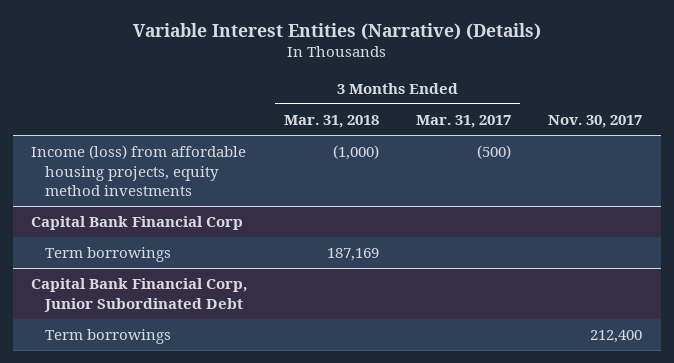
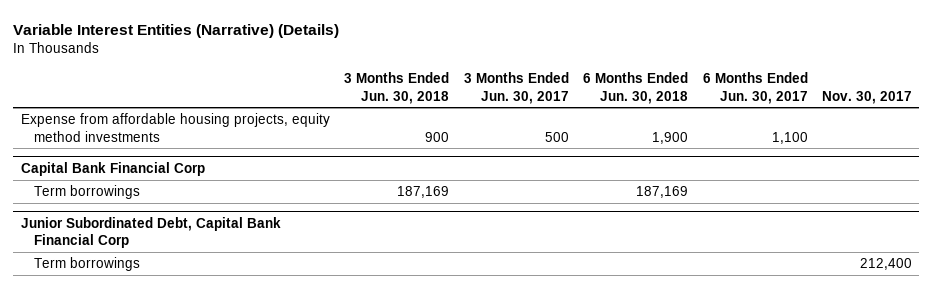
- | 3 Months Ended Mar. 31, 2018 | 3 Months Ended Mar. 31, 2017 | Nov. 30, 2017
+ | 3 Months Ended Jun. 30, 2018 | 3 Months Ended Jun. 30, 2017 | 6 Months Ended Jun. 30, 2018 | 6 Months Ended Jun. 30, 2017 | Nov. 30, 2017
- Income (loss) from affordable housing projects, equity method investments | (1,000) | (500) |
+ Expense from affordable housing projects, equity method investments | 900 | 500 | 1,900 | 1,100 |
- Capital Bank Financial Corp, Junior Subordinated Debt
+ Junior Subordinated Debt, Capital Bank Financial Corp

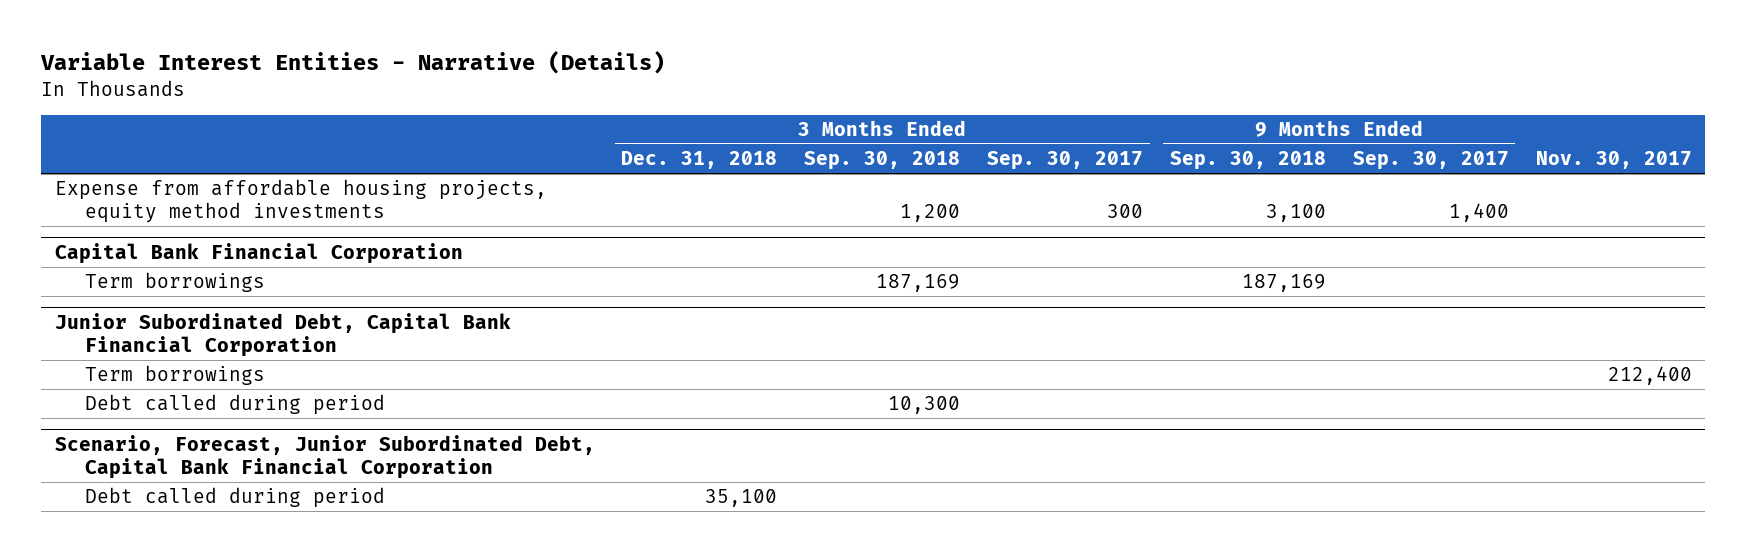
- Variable Interest Entities (Narrative) (Details)
+ Variable Interest Entities - Narrative (Details)
- | 3 Months Ended Jun. 30, 2018 | 3 Months Ended Jun. 30, 2017 | 6 Months Ended Jun. 30, 2018 | 6 Months Ended Jun. 30, 2017 | Nov. 30, 2017
+ | 3 Months Ended Dec. 31, 2018 | 3 Months Ended Sep. 30, 2018 | 3 Months Ended Sep. 30, 2017 | 9 Months Ended Sep. 30, 2018 | 9 Months Ended Sep. 30, 2017 | Nov. 30, 2017
- Capital Bank Financial Corp
+ Capital Bank Financial Corporation
- Junior Subordinated Debt, Capital Bank Financial Corp
+ Junior Subordinated Debt, Capital Bank Financial Corporation
+ Debt called during period | | 10,300 | | | |
+ Scenario, Forecast, Junior Subordinated Debt, Capital Bank Financial Corporation
+ Debt called during period | 35,100 | | | | |

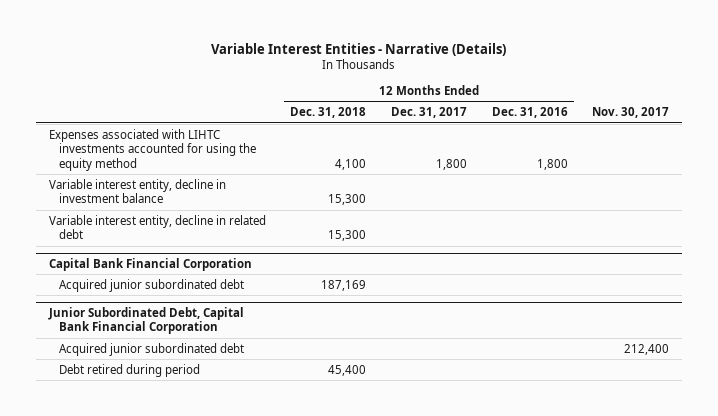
- | 3 Months Ended Dec. 31, 2018 | 3 Months Ended Sep. 30, 2018 | 3 Months Ended Sep. 30, 2017 | 9 Months Ended Sep. 30, 2018 | 9 Months Ended Sep. 30, 2017 | Nov. 30, 2017
+ | 12 Months Ended Dec. 31, 2018 | 12 Months Ended Dec. 31, 2017 | 12 Months Ended Dec. 31, 2016 | Nov. 30, 2017
- Expense from affordable housing projects, equity method investments | | 1,200 | 300 | 3,100 | 1,400 |
+ Expenses associated with LIHTC investments accounted for using the equity method | 4,100 | 1,800 | 1,800 |
+ Variable interest entity, decline in investment balance | 15,300 | | |
+ Variable interest entity, decline in related debt | 15,300 | | |
@ Capital Bank Financial Corporation
- Term borrowings | | 187,169 | | 187,169 | |
+ Acquired junior subordinated debt | 187,169 | | |
@ Junior Subordinated Debt, Capital Bank Financial Corporation
- Term borrowings | | | | | | 212,400
- Debt called during period | | 10,300 | | | |
- Scenario, Forecast, Junior Subordinated Debt, Capital Bank Financial Corporation
- Debt called during period | 35,100 | | | | |
@ Junior Subordinated Debt, Capital Bank Financial Corporation
+ Acquired junior subordinated debt | | | | 212,400
+ Debt retired during period | 45,400 | | |

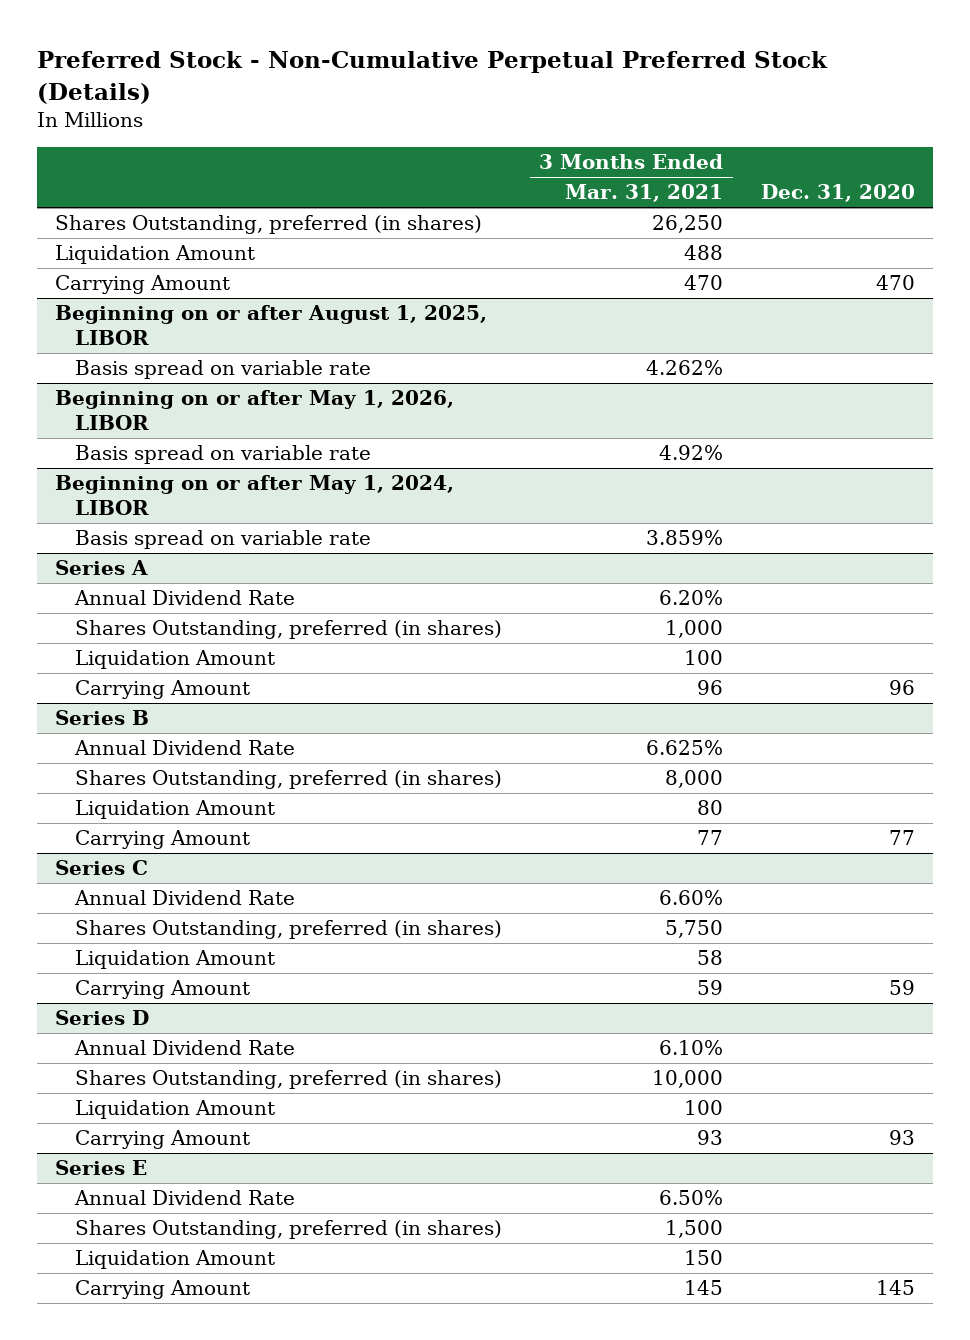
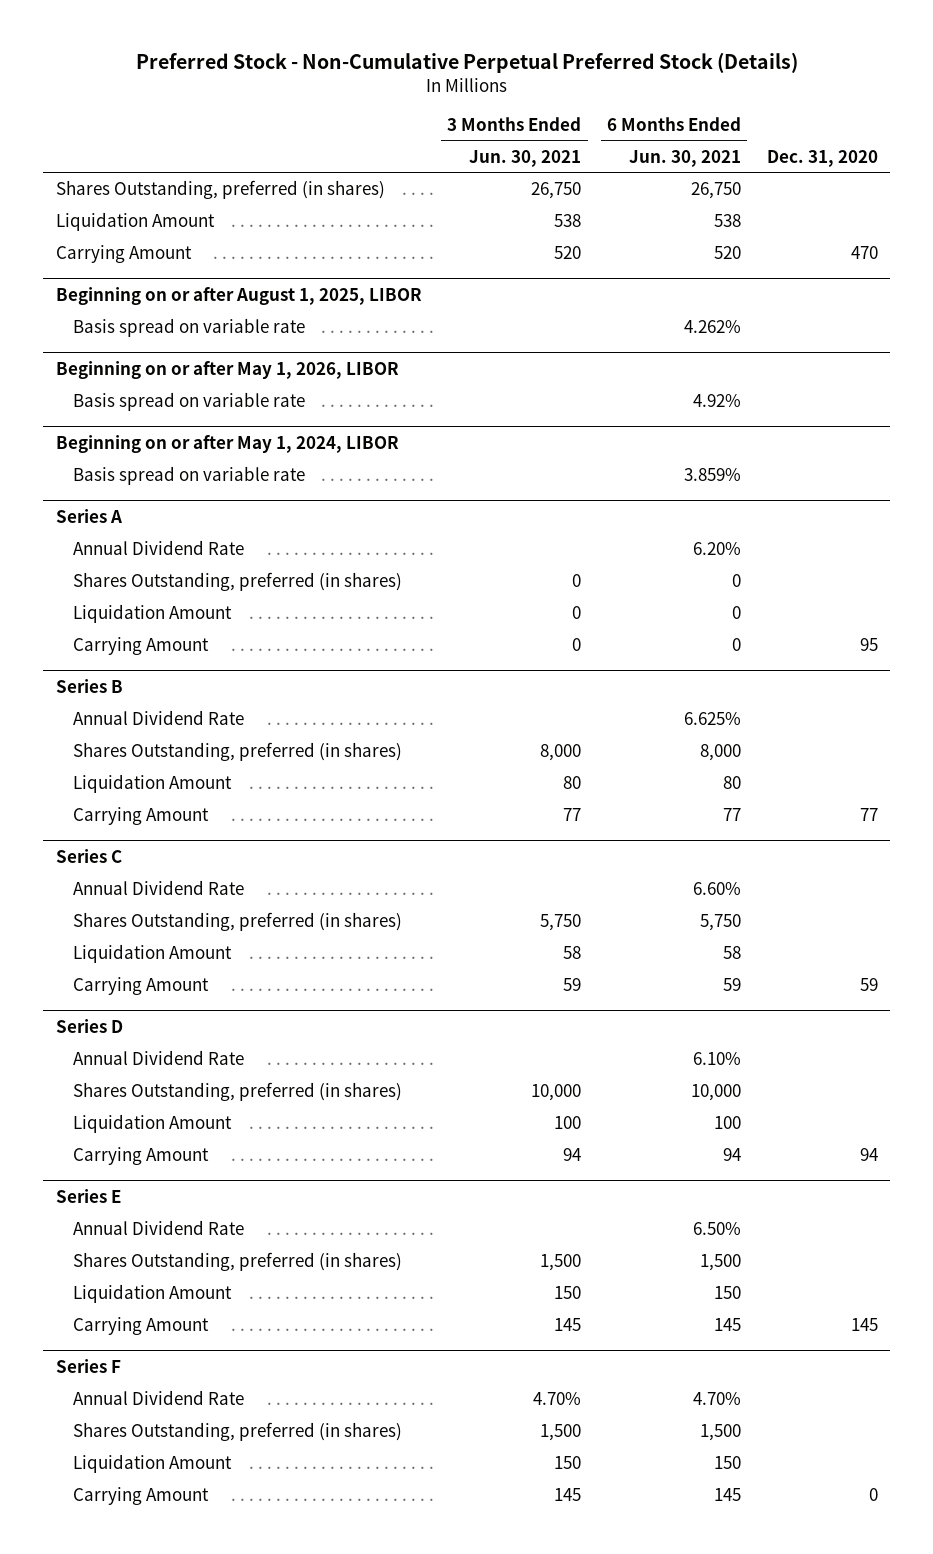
- | 3 Months Ended Mar. 31, 2021 | Dec. 31, 2020
+ | 3 Months Ended Jun. 30, 2021 | 6 Months Ended Jun. 30, 2021 | Dec. 31, 2020
@ Series A
- Carrying Amount | 96 | 96
+ Carrying Amount | 0 | 0 | 95
@ Series D
- Carrying Amount | 93 | 93
+ Carrying Amount | 94 | 94 | 94
+ Series F
+ Annual Dividend Rate | 4.70% | 4.70% |
+ Shares Outstanding, preferred (in shares) | 1,500 | 1,500 |
+ Liquidation Amount | 150 | 150 |
+ Carrying Amount | 145 | 145 | 0

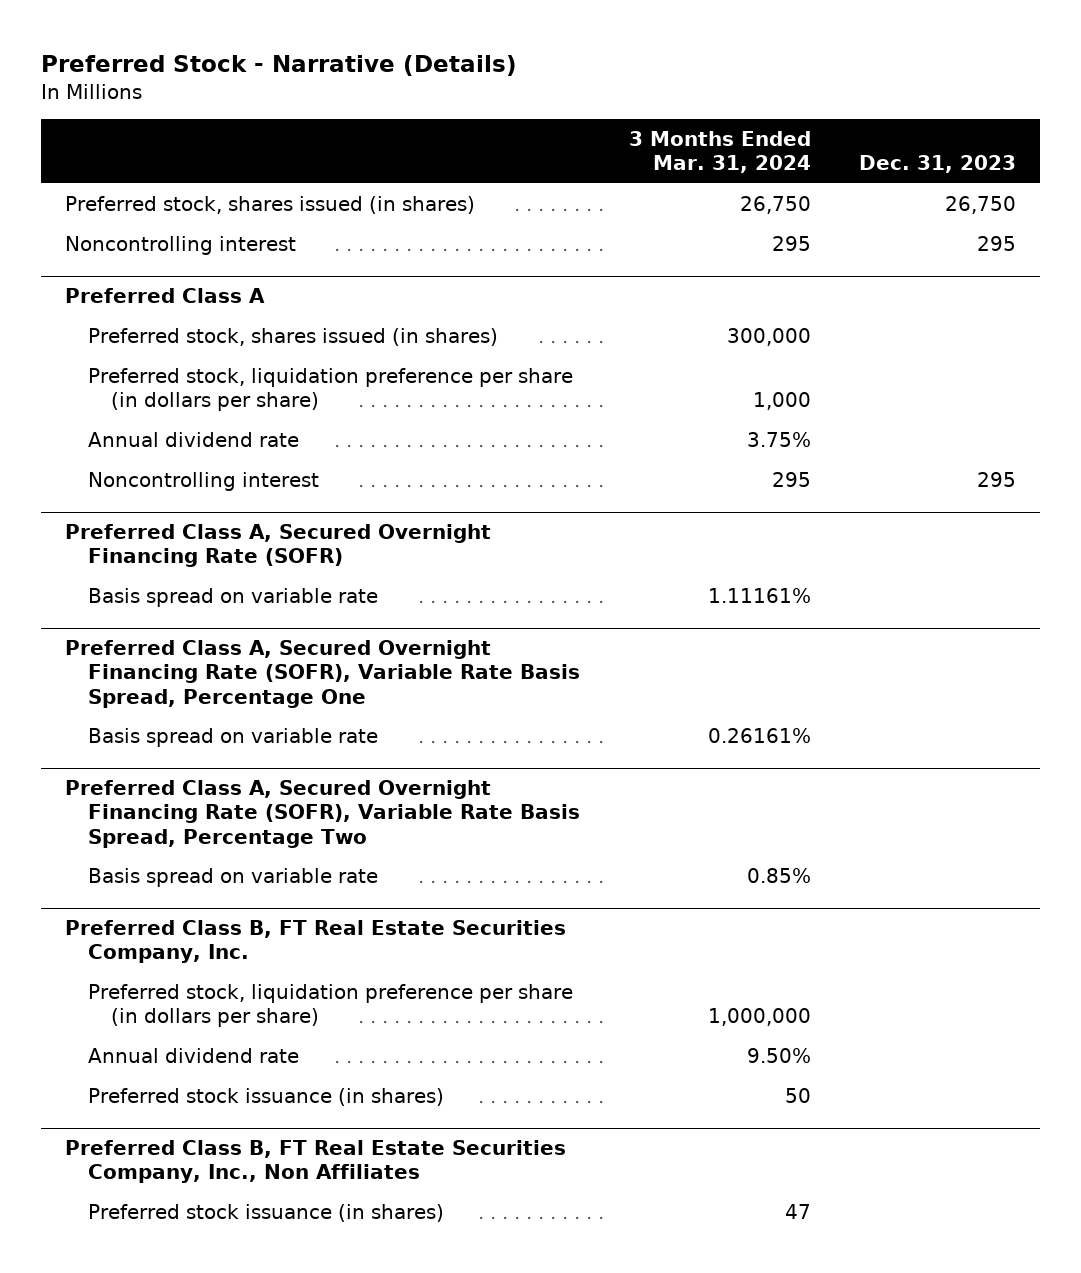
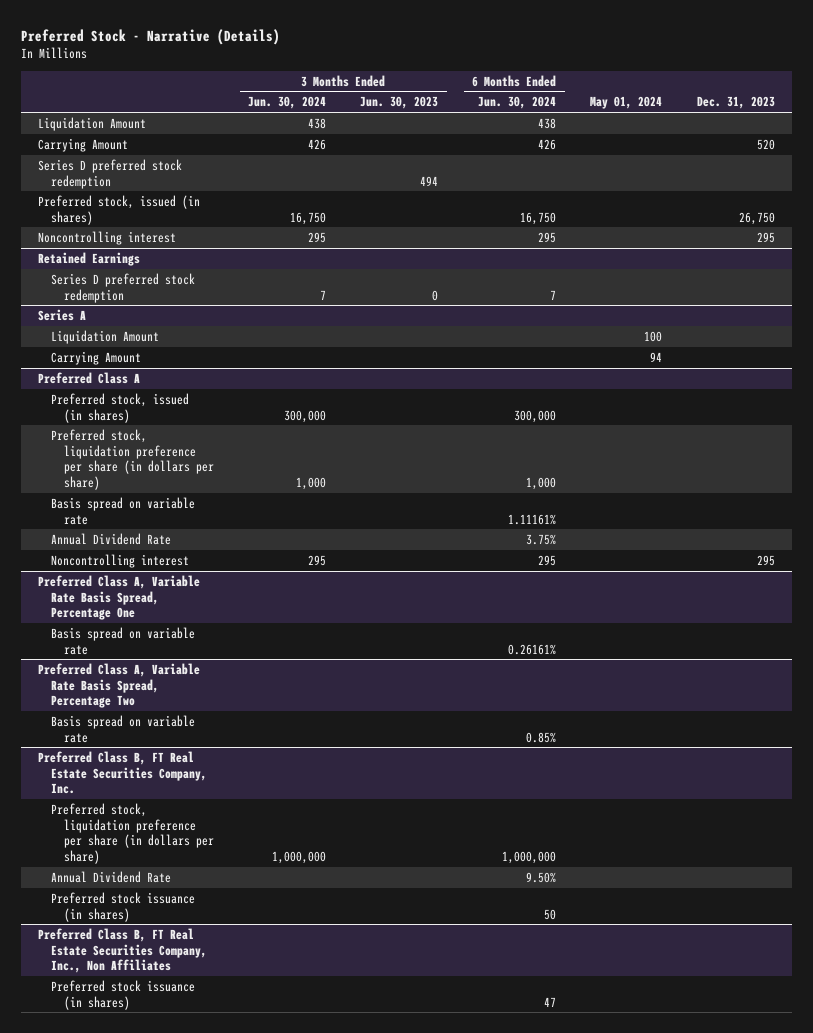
- | 3 Months Ended Mar. 31, 2024 | Dec. 31, 2023
+ | 3 Months Ended Jun. 30, 2024 | 3 Months Ended Jun. 30, 2023 | 6 Months Ended Jun. 30, 2024 | May 01, 2024 | Dec. 31, 2023
- Preferred stock, shares issued (in shares) | 26,750 | 26,750
+ Liquidation Amount | 438 | | 438 | |
+ Carrying Amount | 426 | | 426 | | 520
+ Series D preferred stock redemption | | 494 | | |
+ Preferred stock, issued (in shares) | 16,750 | | 16,750 | | 26,750
+ Retained Earnings
+ Series D preferred stock redemption | 7 | 0 | 7 | |
+ Series A
+ Liquidation Amount | | | | 100 |
+ Carrying Amount | | | | 94 |
@ Preferred Class A
- Preferred stock, shares issued (in shares) | 300,000 |
+ Preferred stock, issued (in shares) | 300,000 | | 300,000 | |
- Annual dividend rate | 3.75% |
+ Basis spread on variable rate | | | 1.11161% | |
+ Annual Dividend Rate | | | 3.75% | |
- Preferred Class A, Secured Overnight Financing Rate (SOFR)
- Basis spread on variable rate | 1.11161% |
- Preferred Class A, Secured Overnight Financing Rate (SOFR), Variable Rate Basis Spread, Percentage One
+ Preferred Class A, Variable Rate Basis Spread, Percentage One
- Preferred Class A, Secured Overnight Financing Rate (SOFR), Variable Rate Basis Spread, Percentage Two
+ Preferred Class A, Variable Rate Basis Spread, Percentage Two
@ Preferred Class B, FT Real Estate Securities Company, Inc.
- Annual dividend rate | 9.50% |
+ Annual Dividend Rate | | | 9.50% | |

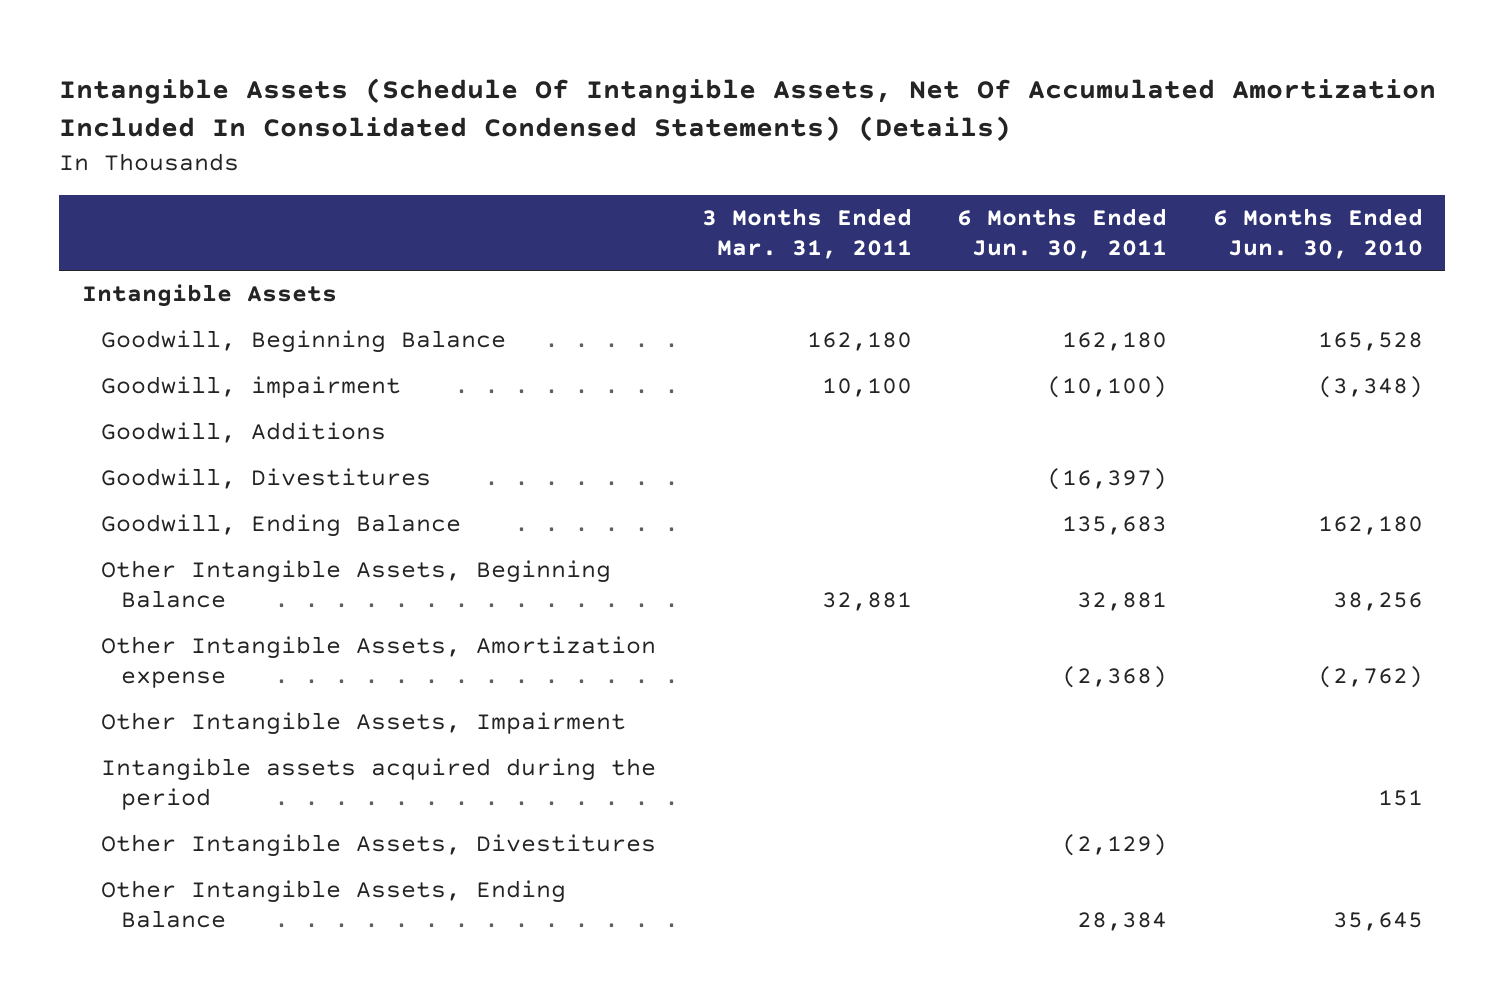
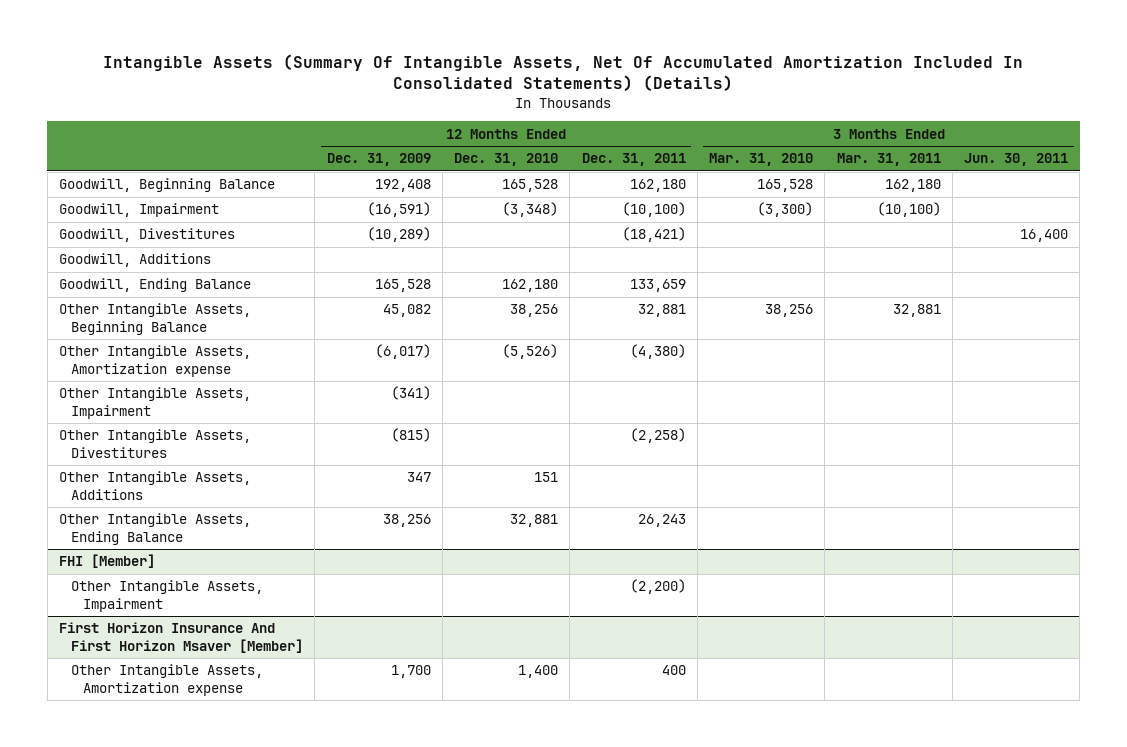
- Intangible Assets (Schedule Of Intangible Assets, Net Of Accumulated Amortization Included In Consolidated Condensed Statements) (Details)
+ Intangible Assets (Summary Of Intangible Assets, Net Of Accumulated Amortization Included In Consolidated Statements) (Details)
- | 3 Months Ended Mar. 31, 2011 | 6 Months Ended Jun. 30, 2011 | 6 Months Ended Jun. 30, 2010
+ | 12 Months Ended Dec. 31, 2009 | 12 Months Ended Dec. 31, 2010 | 12 Months Ended Dec. 31, 2011 | 3 Months Ended Mar. 31, 2010 | 3 Months Ended Mar. 31, 2011 | 3 Months Ended Jun. 30, 2011
- Intangible Assets
- Goodwill, impairment | 10,100 | (10,100) | (3,348)
+ Goodwill, Impairment | (16,591) | (3,348) | (10,100) | (3,300) | (10,100) |
moved down: Goodwill, Additions
- Intangible assets acquired during the period | | | 151
+ Other Intangible Assets, Additions | 347 | 151 | | | |
+ FHI [Member]
+ Other Intangible Assets, Impairment | | | (2,200) | | |
+ First Horizon Insurance And First Horizon Msaver [Member]
+ Other Intangible Assets, Amortization expense | 1,700 | 1,400 | 400 | | |

